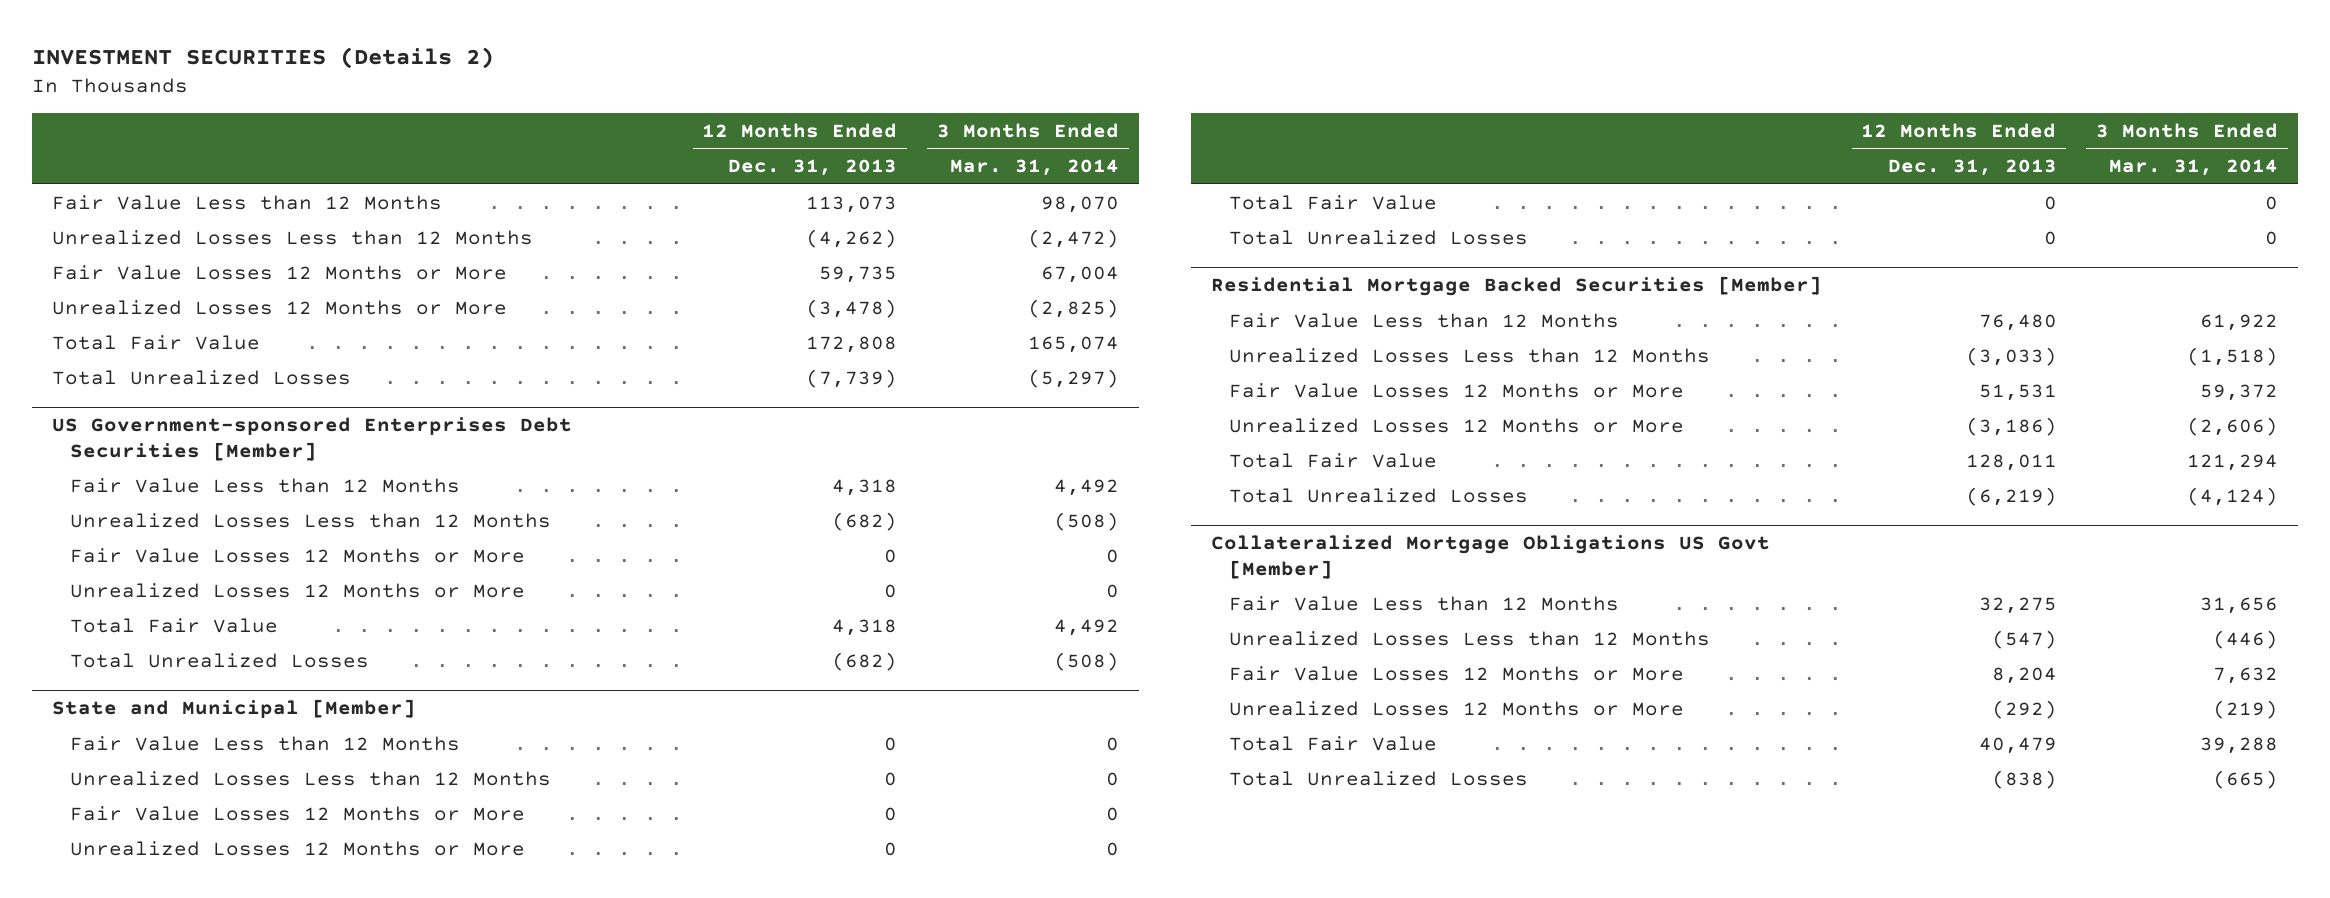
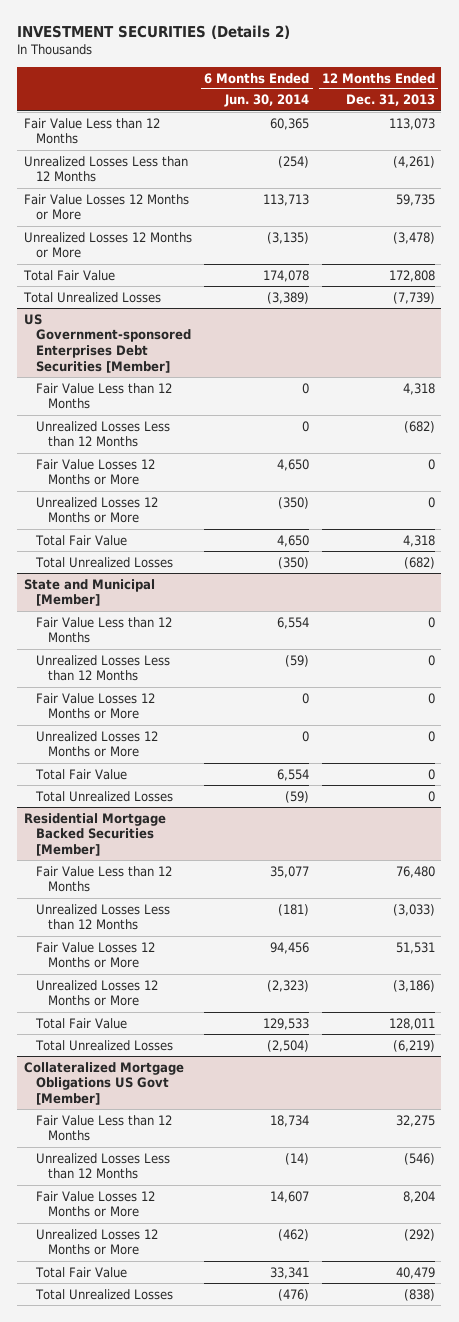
- | 12 Months Ended Dec. 31, 2013 | 3 Months Ended Mar. 31, 2014
+ | 6 Months Ended Jun. 30, 2014 | 12 Months Ended Dec. 31, 2013
- Unrealized Losses Less than 12 Months | (4,262) | (2,472)
+ Unrealized Losses Less than 12 Months | (254) | (4,261)
@ Collateralized Mortgage Obligations US Govt [Member]
- Unrealized Losses Less than 12 Months | (547) | (446)
+ Unrealized Losses Less than 12 Months | (14) | (546)

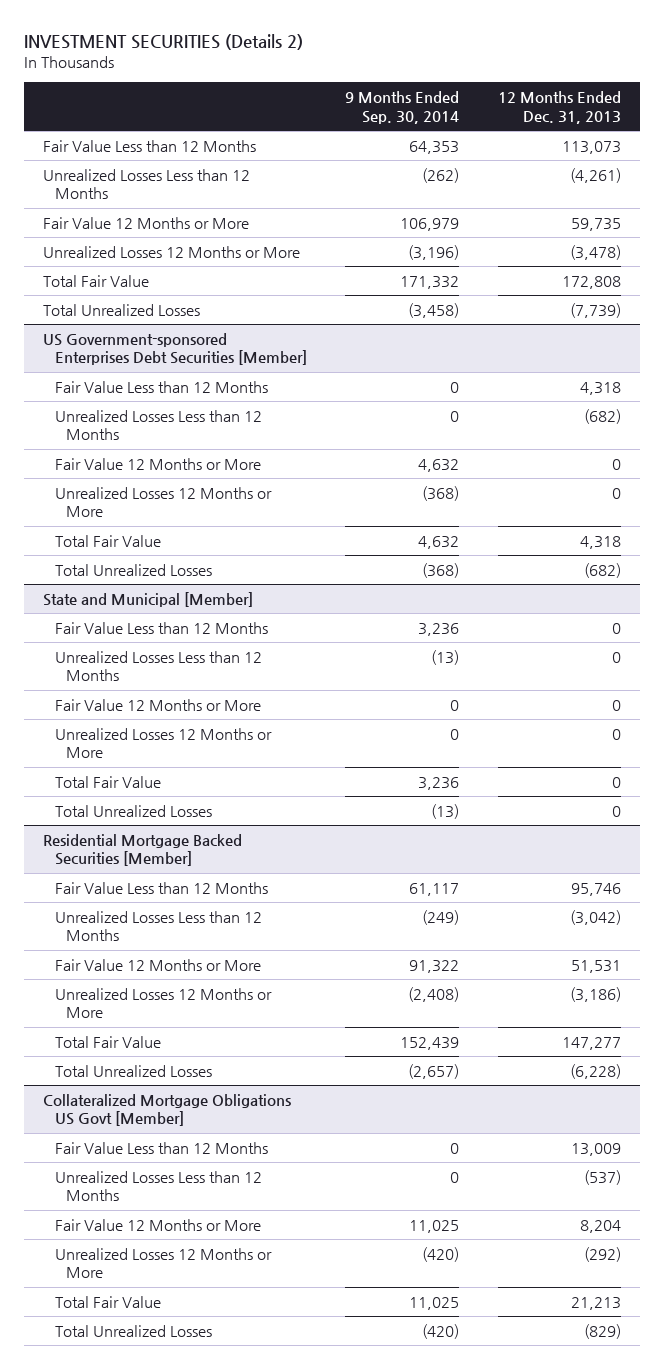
- | 6 Months Ended Jun. 30, 2014 | 12 Months Ended Dec. 31, 2013
+ | 9 Months Ended Sep. 30, 2014 | 12 Months Ended Dec. 31, 2013
- Fair Value Losses 12 Months or More | 113,713 | 59,735
+ Fair Value 12 Months or More | 106,979 | 59,735
@ US Government-sponsored Enterprises Debt Securities [Member]
- Fair Value Losses 12 Months or More | 4,650 | 0
+ Fair Value 12 Months or More | 4,632 | 0
@ State and Municipal [Member]
- Fair Value Losses 12 Months or More | 0 | 0
+ Fair Value 12 Months or More | 0 | 0
@ Residential Mortgage Backed Securities [Member]
- Fair Value Less than 12 Months | 35,077 | 76,480
- Unrealized Losses Less than 12 Months | (181) | (3,033)
- Fair Value Losses 12 Months or More | 94,456 | 51,531
+ Fair Value Less than 12 Months | 61,117 | 95,746
+ Unrealized Losses Less than 12 Months | (249) | (3,042)
+ Fair Value 12 Months or More | 91,322 | 51,531
- Total Fair Value | 129,533 | 128,011
- Total Unrealized Losses | (2,504) | (6,219)
+ Total Fair Value | 152,439 | 147,277
+ Total Unrealized Losses | (2,657) | (6,228)
@ Collateralized Mortgage Obligations US Govt [Member]
- Fair Value Less than 12 Months | 18,734 | 32,275
- Unrealized Losses Less than 12 Months | (14) | (546)
- Fair Value Losses 12 Months or More | 14,607 | 8,204
+ Fair Value Less than 12 Months | 0 | 13,009
+ Unrealized Losses Less than 12 Months | 0 | (537)
+ Fair Value 12 Months or More | 11,025 | 8,204
- Total Fair Value | 33,341 | 40,479
- Total Unrealized Losses | (476) | (838)
+ Total Fair Value | 11,025 | 21,213
+ Total Unrealized Losses | (420) | (829)

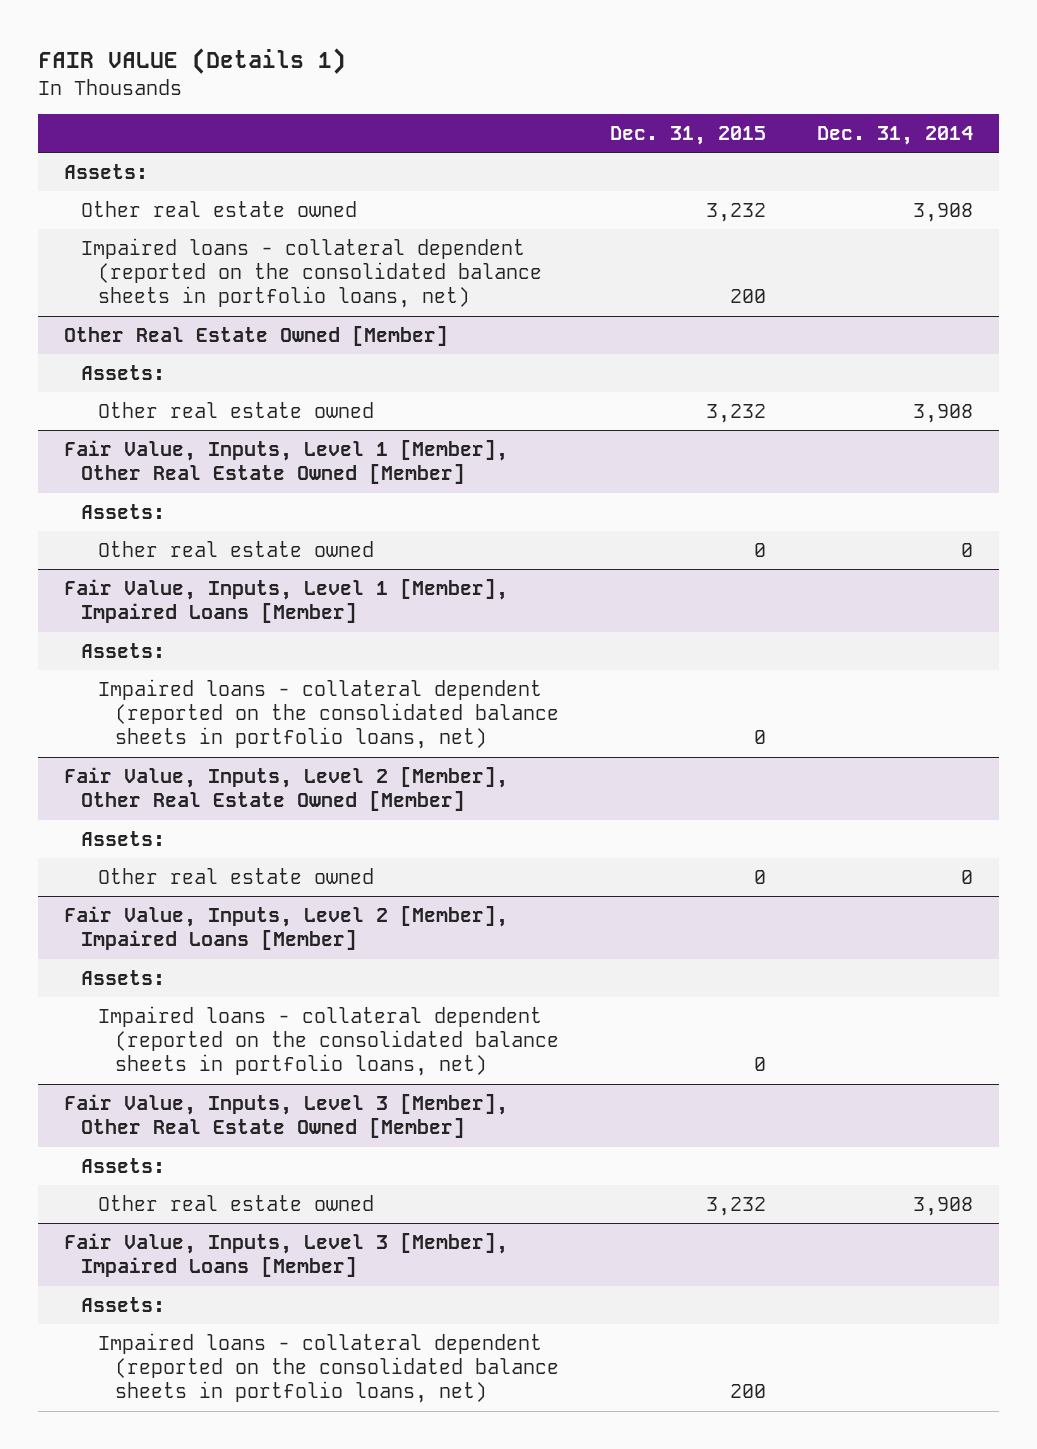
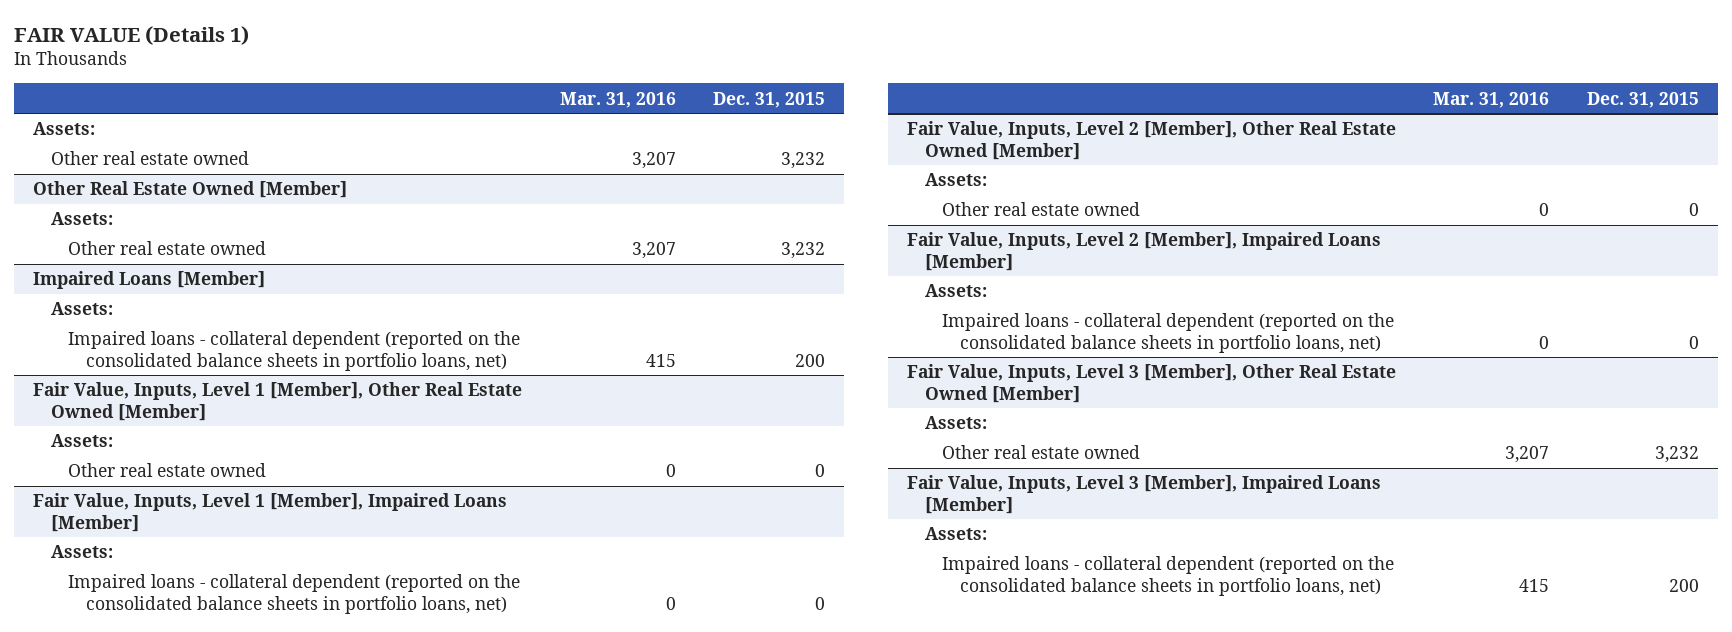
- | Dec. 31, 2015 | Dec. 31, 2014
+ | Mar. 31, 2016 | Dec. 31, 2015
- Impaired loans - collateral dependent (reported on the consolidated balance sheets in portfolio loans, net) | 200 |
+ Impaired Loans [Member]
+ Assets:
+ Impaired loans - collateral dependent (reported on the consolidated balance sheets in portfolio loans, net) | 415 | 200

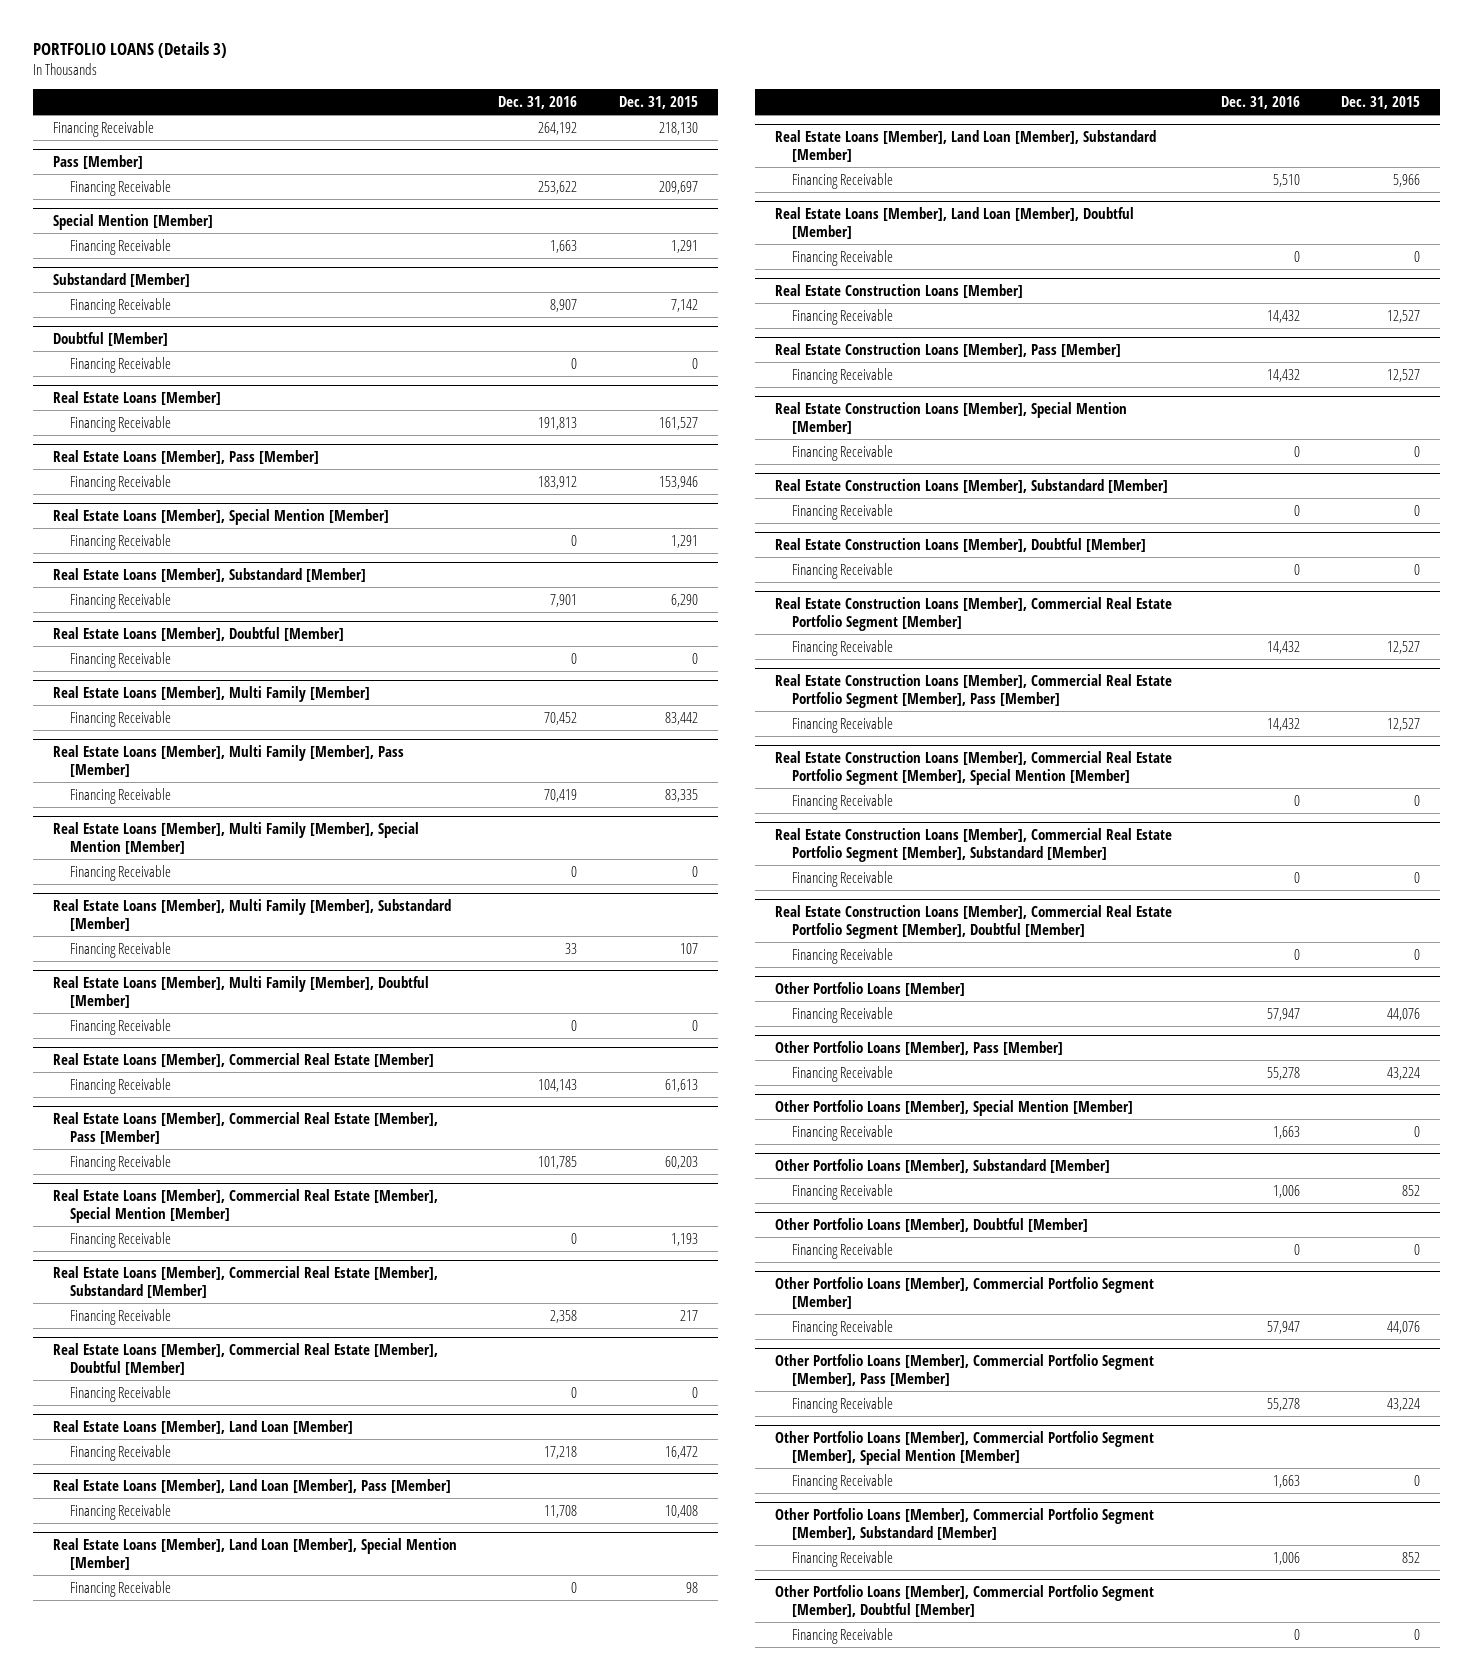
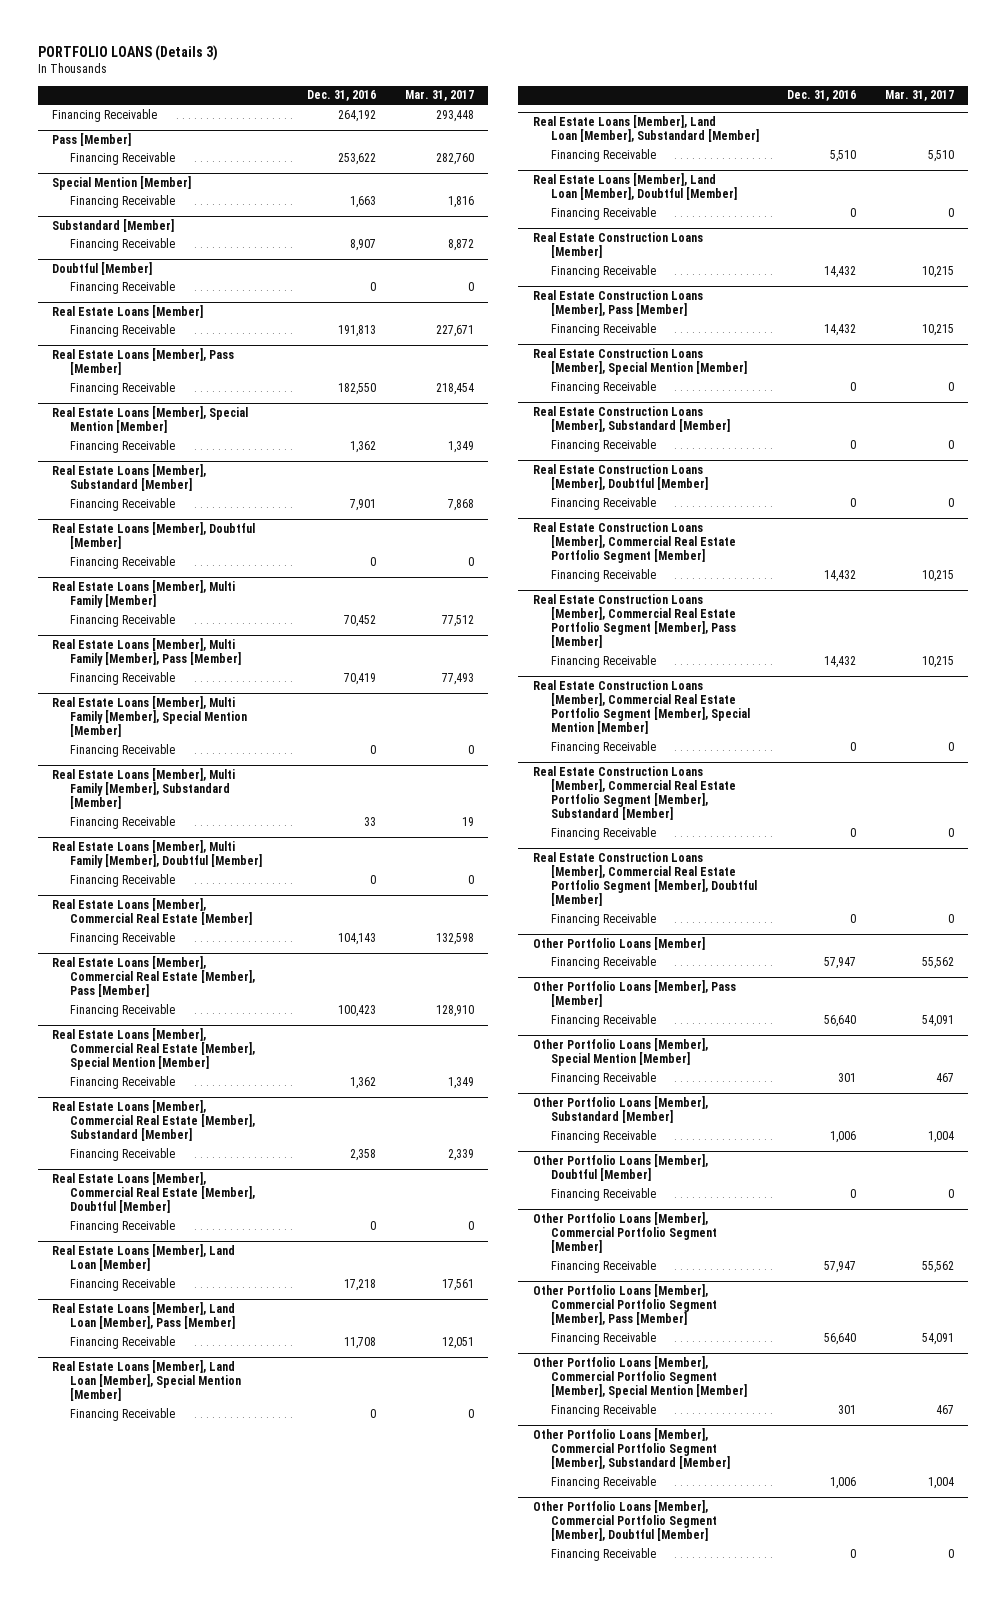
- | Dec. 31, 2016 | Dec. 31, 2015
+ | Dec. 31, 2016 | Mar. 31, 2017
@ Real Estate Loans [Member], Pass [Member]
- Financing Receivable | 183,912 | 153,946
+ Financing Receivable | 182,550 | 218,454
@ Real Estate Loans [Member], Special Mention [Member]
- Financing Receivable | 0 | 1,291
+ Financing Receivable | 1,362 | 1,349
@ Real Estate Loans [Member], Commercial Real Estate [Member], Pass [Member]
- Financing Receivable | 101,785 | 60,203
+ Financing Receivable | 100,423 | 128,910
@ Real Estate Loans [Member], Commercial Real Estate [Member], Special Mention [Member]
- Financing Receivable | 0 | 1,193
+ Financing Receivable | 1,362 | 1,349
@ Other Portfolio Loans [Member], Pass [Member]
- Financing Receivable | 55,278 | 43,224
+ Financing Receivable | 56,640 | 54,091
@ Other Portfolio Loans [Member], Special Mention [Member]
- Financing Receivable | 1,663 | 0
+ Financing Receivable | 301 | 467
@ Other Portfolio Loans [Member], Commercial Portfolio Segment [Member], Pass [Member]
- Financing Receivable | 55,278 | 43,224
+ Financing Receivable | 56,640 | 54,091
@ Other Portfolio Loans [Member], Commercial Portfolio Segment [Member], Special Mention [Member]
- Financing Receivable | 1,663 | 0
+ Financing Receivable | 301 | 467

